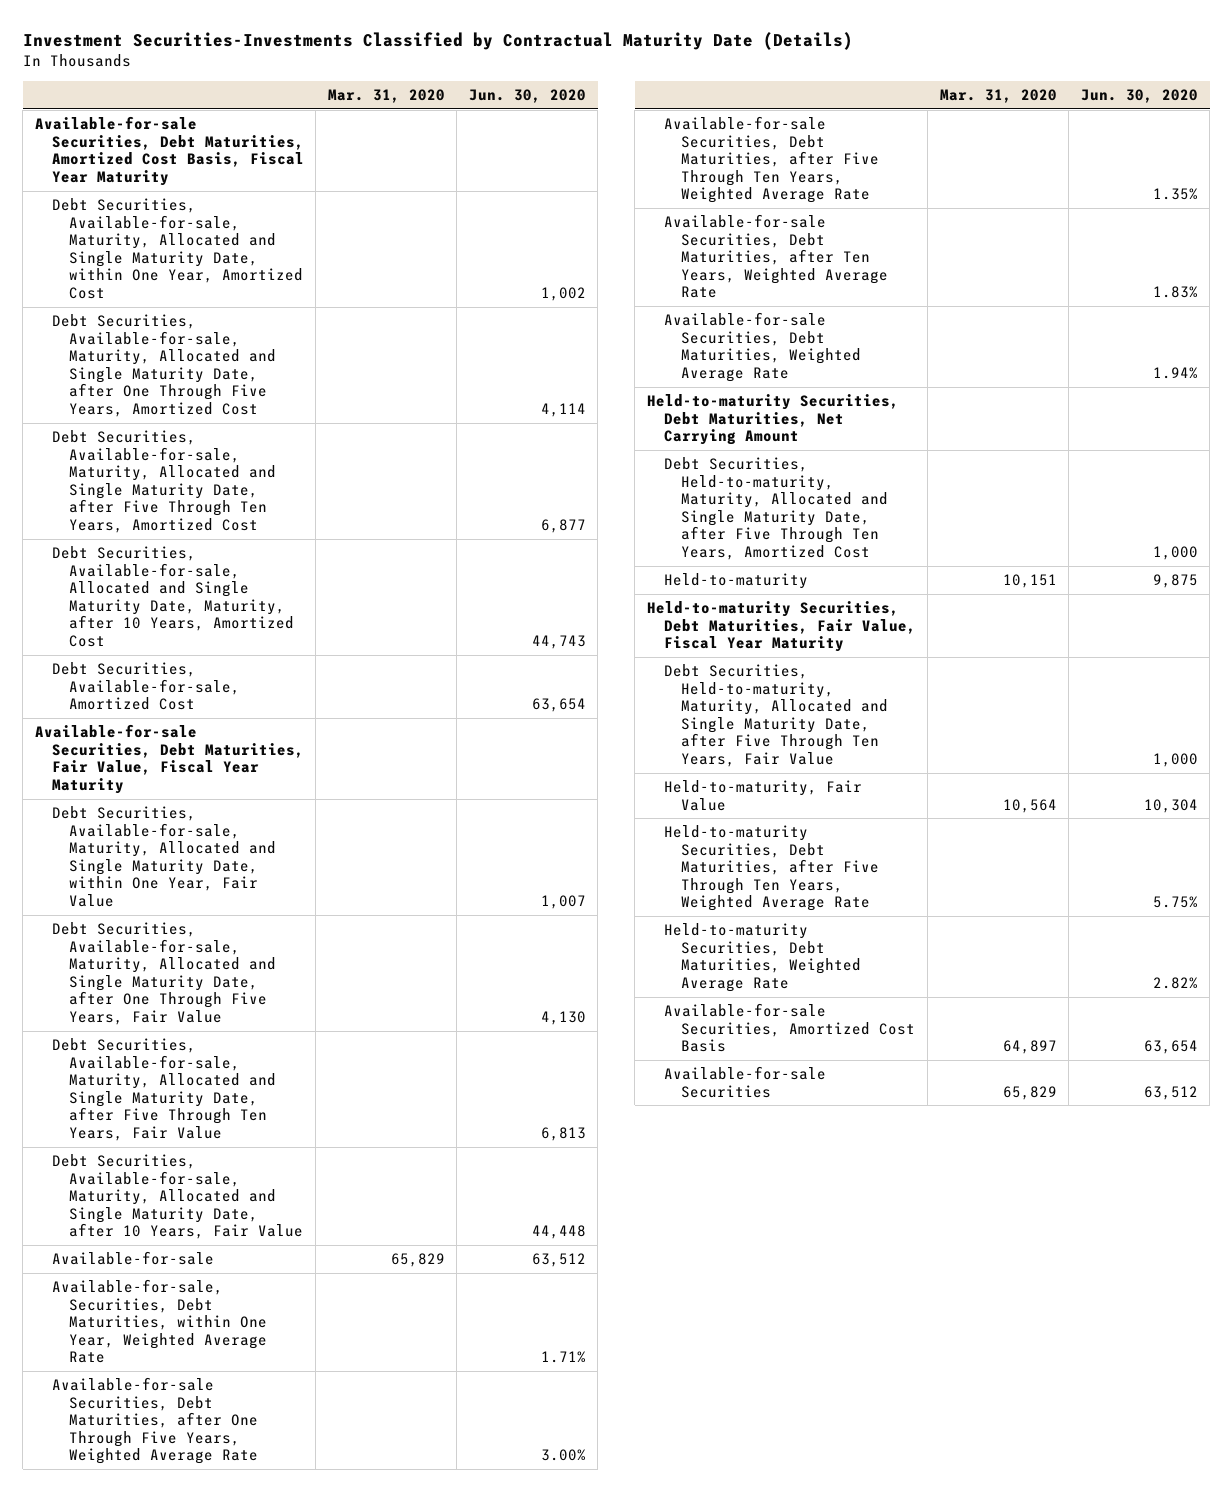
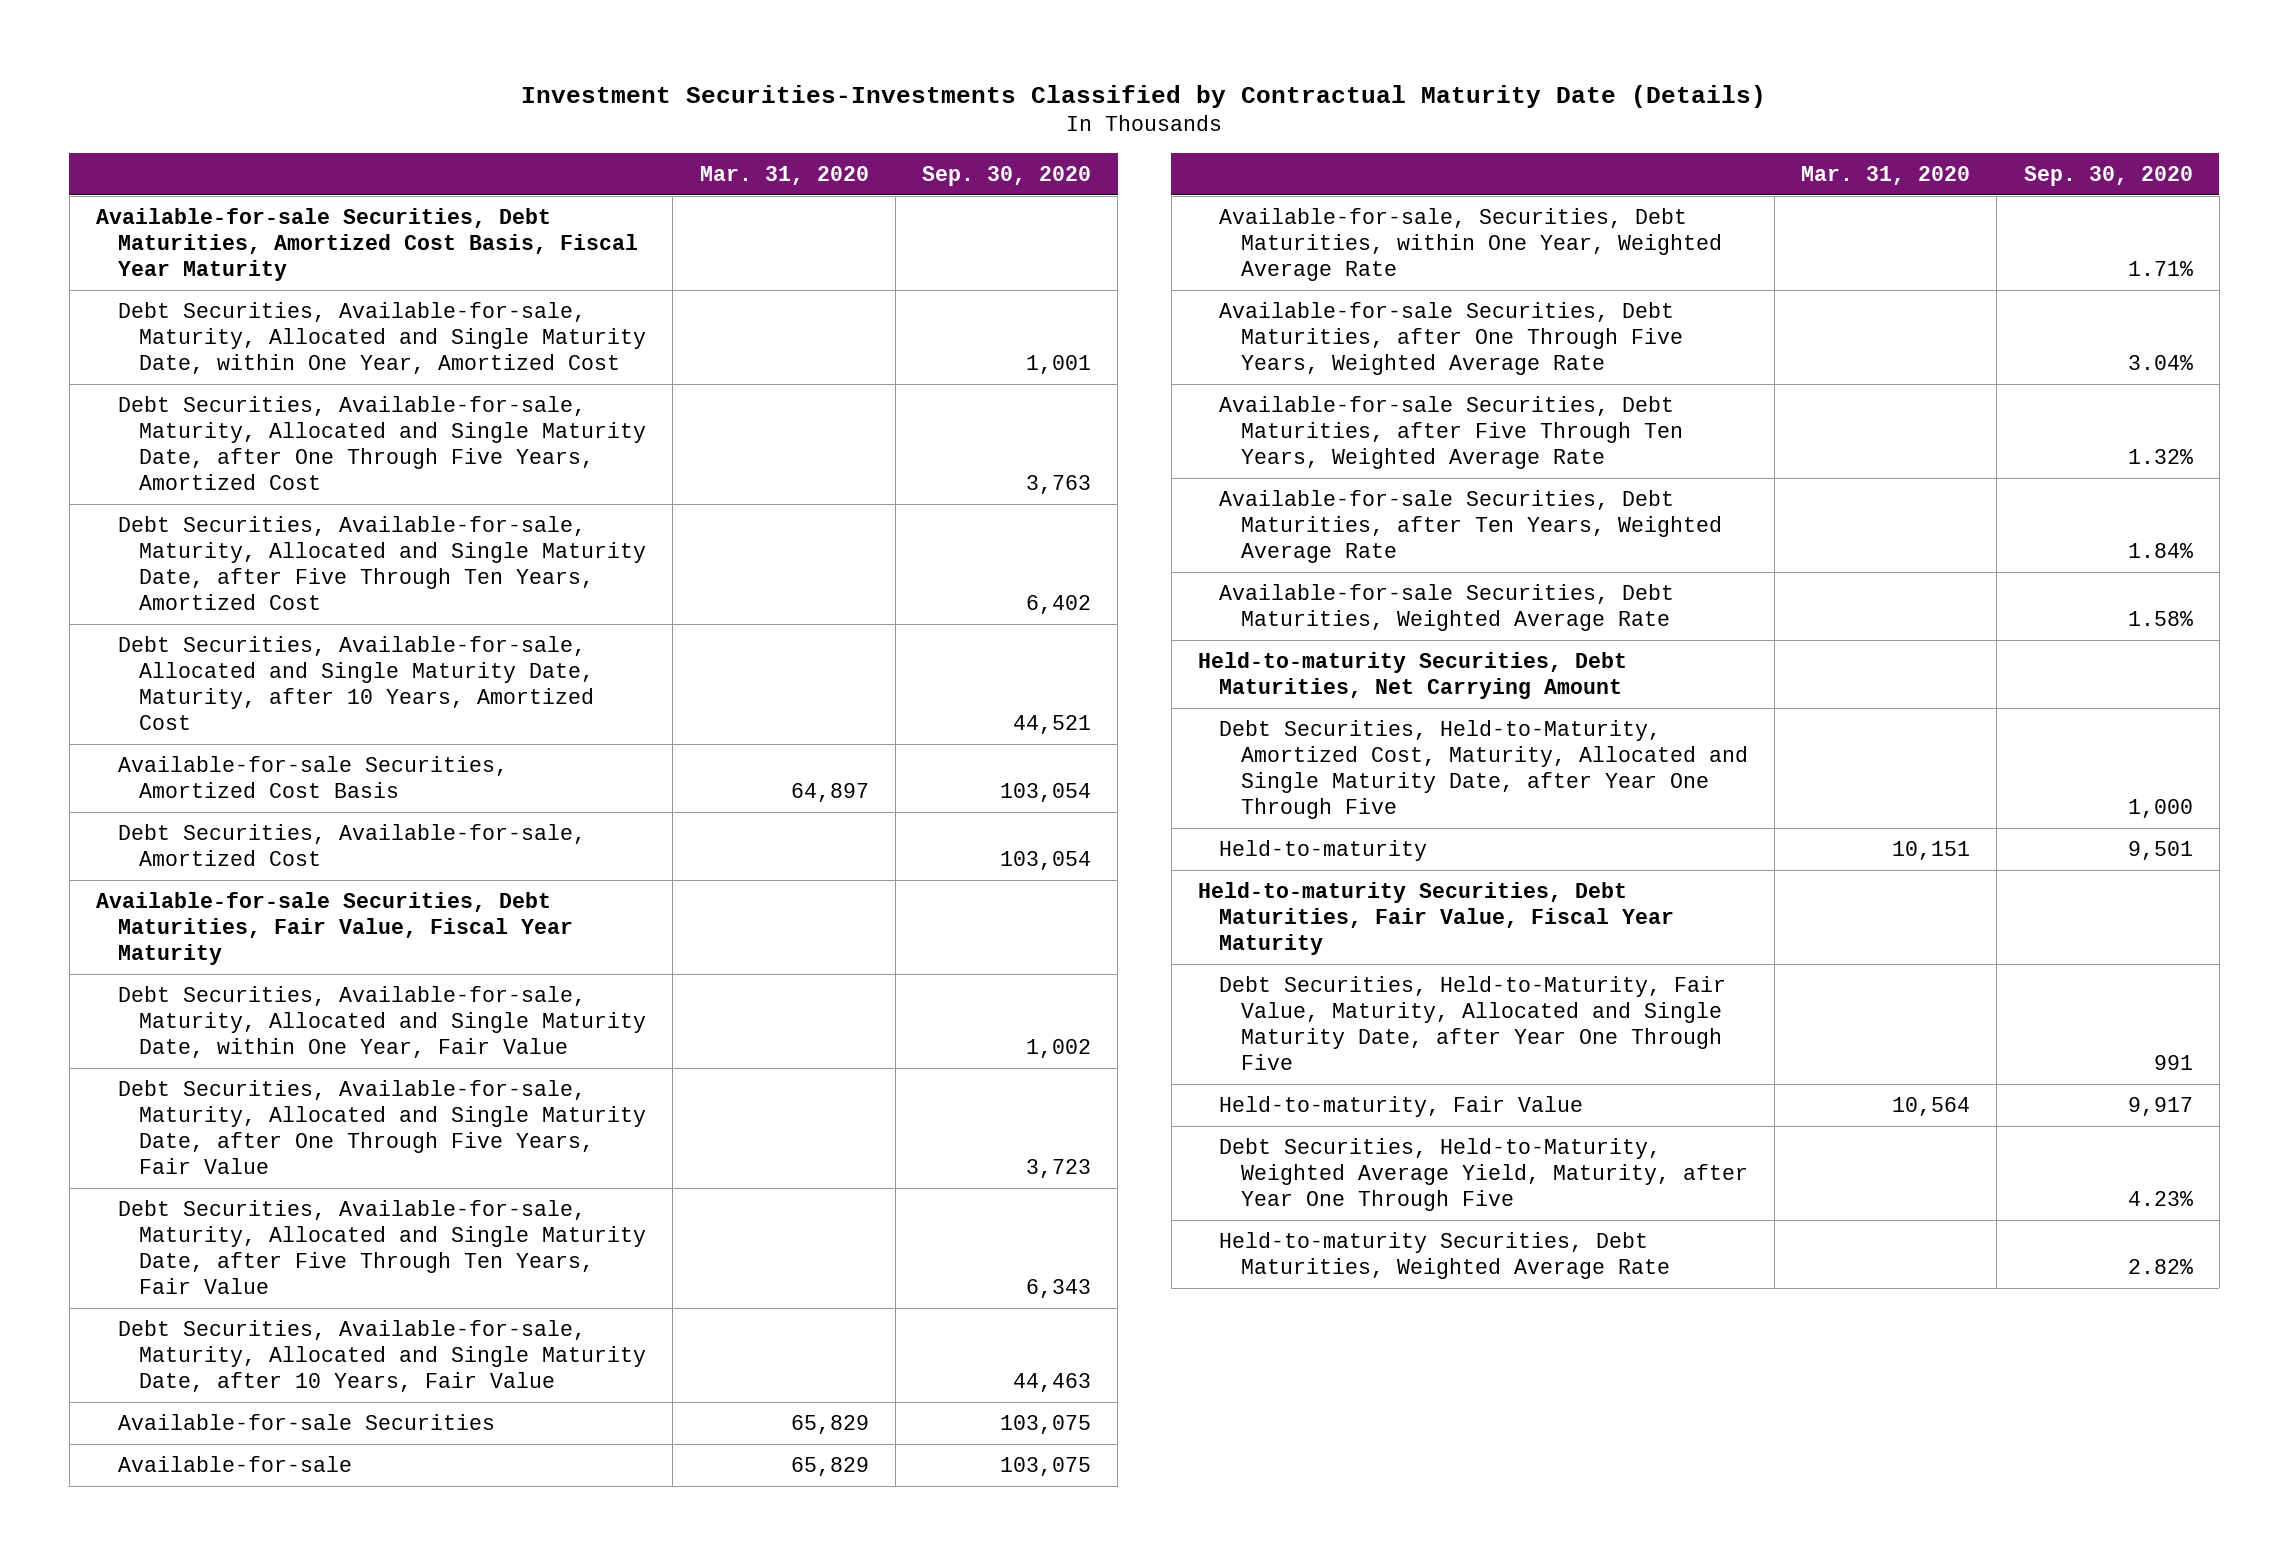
- | Mar. 31, 2020 | Jun. 30, 2020
+ | Mar. 31, 2020 | Sep. 30, 2020
moved up: Available-for-sale Securities, Amortized Cost Basis | 64,897 | 103,054
moved up: Available-for-sale Securities | 65,829 | 103,075
- Debt Securities, Held-to-maturity, Maturity, Allocated and Single Maturity Date, after Five Through Ten Years, Amortized Cost | | 1,000
+ Debt Securities, Held-to-Maturity, Amortized Cost, Maturity, Allocated and Single Maturity Date, after Year One Through Five | | 1,000
- Debt Securities, Held-to-maturity, Maturity, Allocated and Single Maturity Date, after Five Through Ten Years, Fair Value | | 1,000
+ Debt Securities, Held-to-Maturity, Fair Value, Maturity, Allocated and Single Maturity Date, after Year One Through Five | | 991
- Held-to-maturity Securities, Debt Maturities, after Five Through Ten Years, Weighted Average Rate | | 5.75%
+ Debt Securities, Held-to-Maturity, Weighted Average Yield, Maturity, after Year One Through Five | | 4.23%

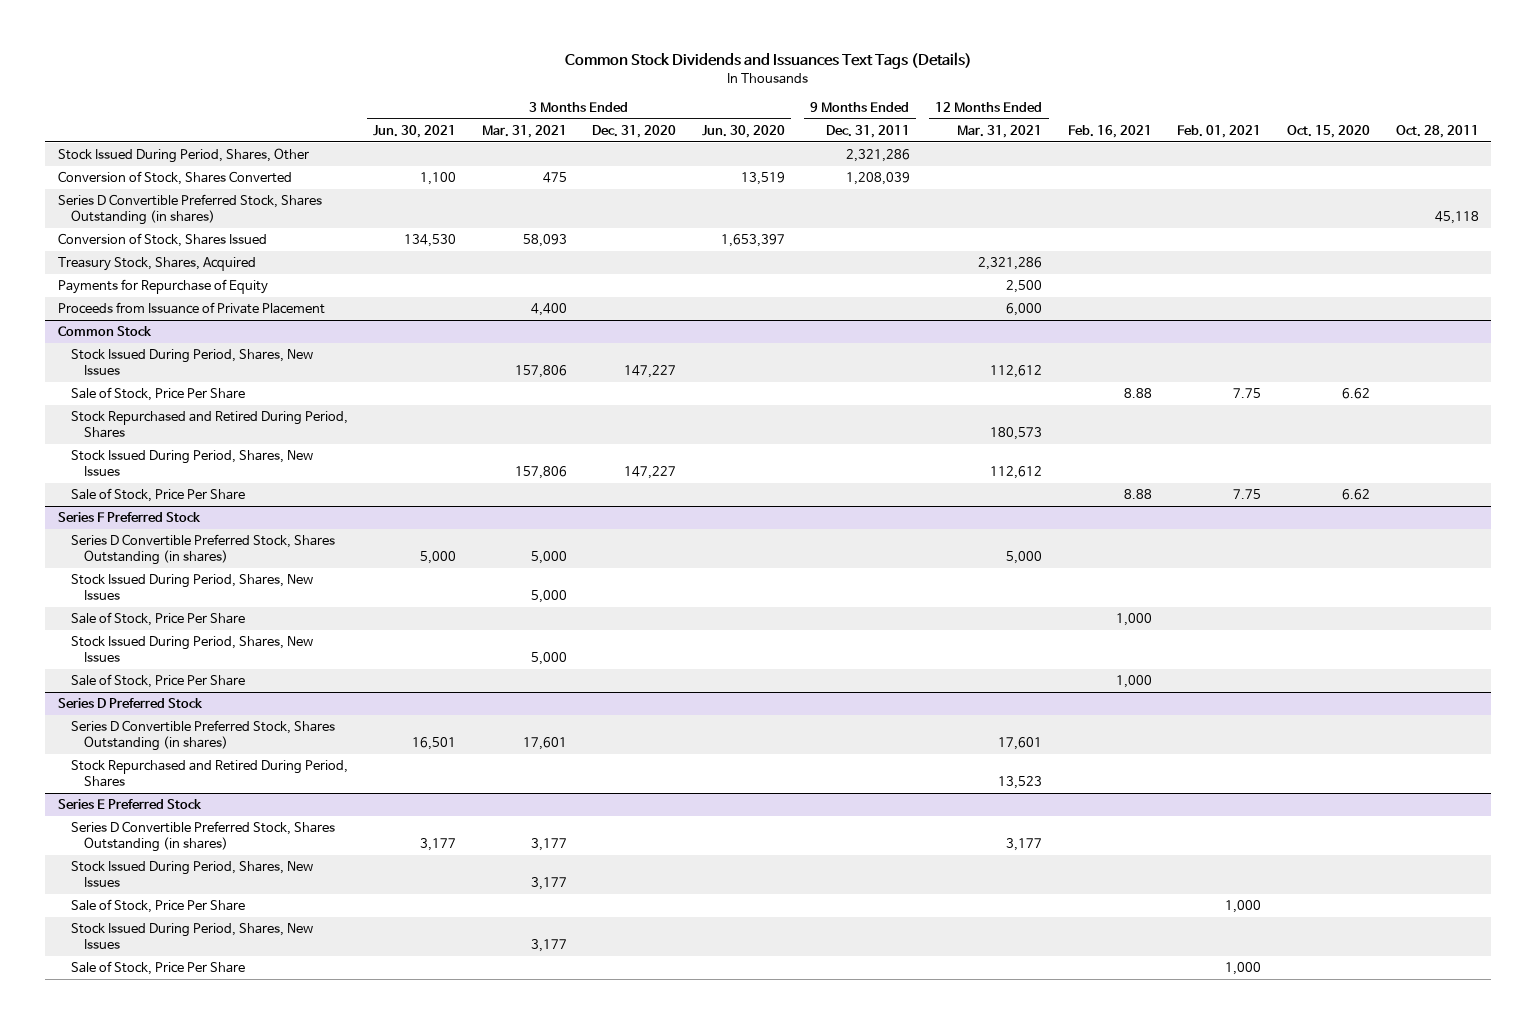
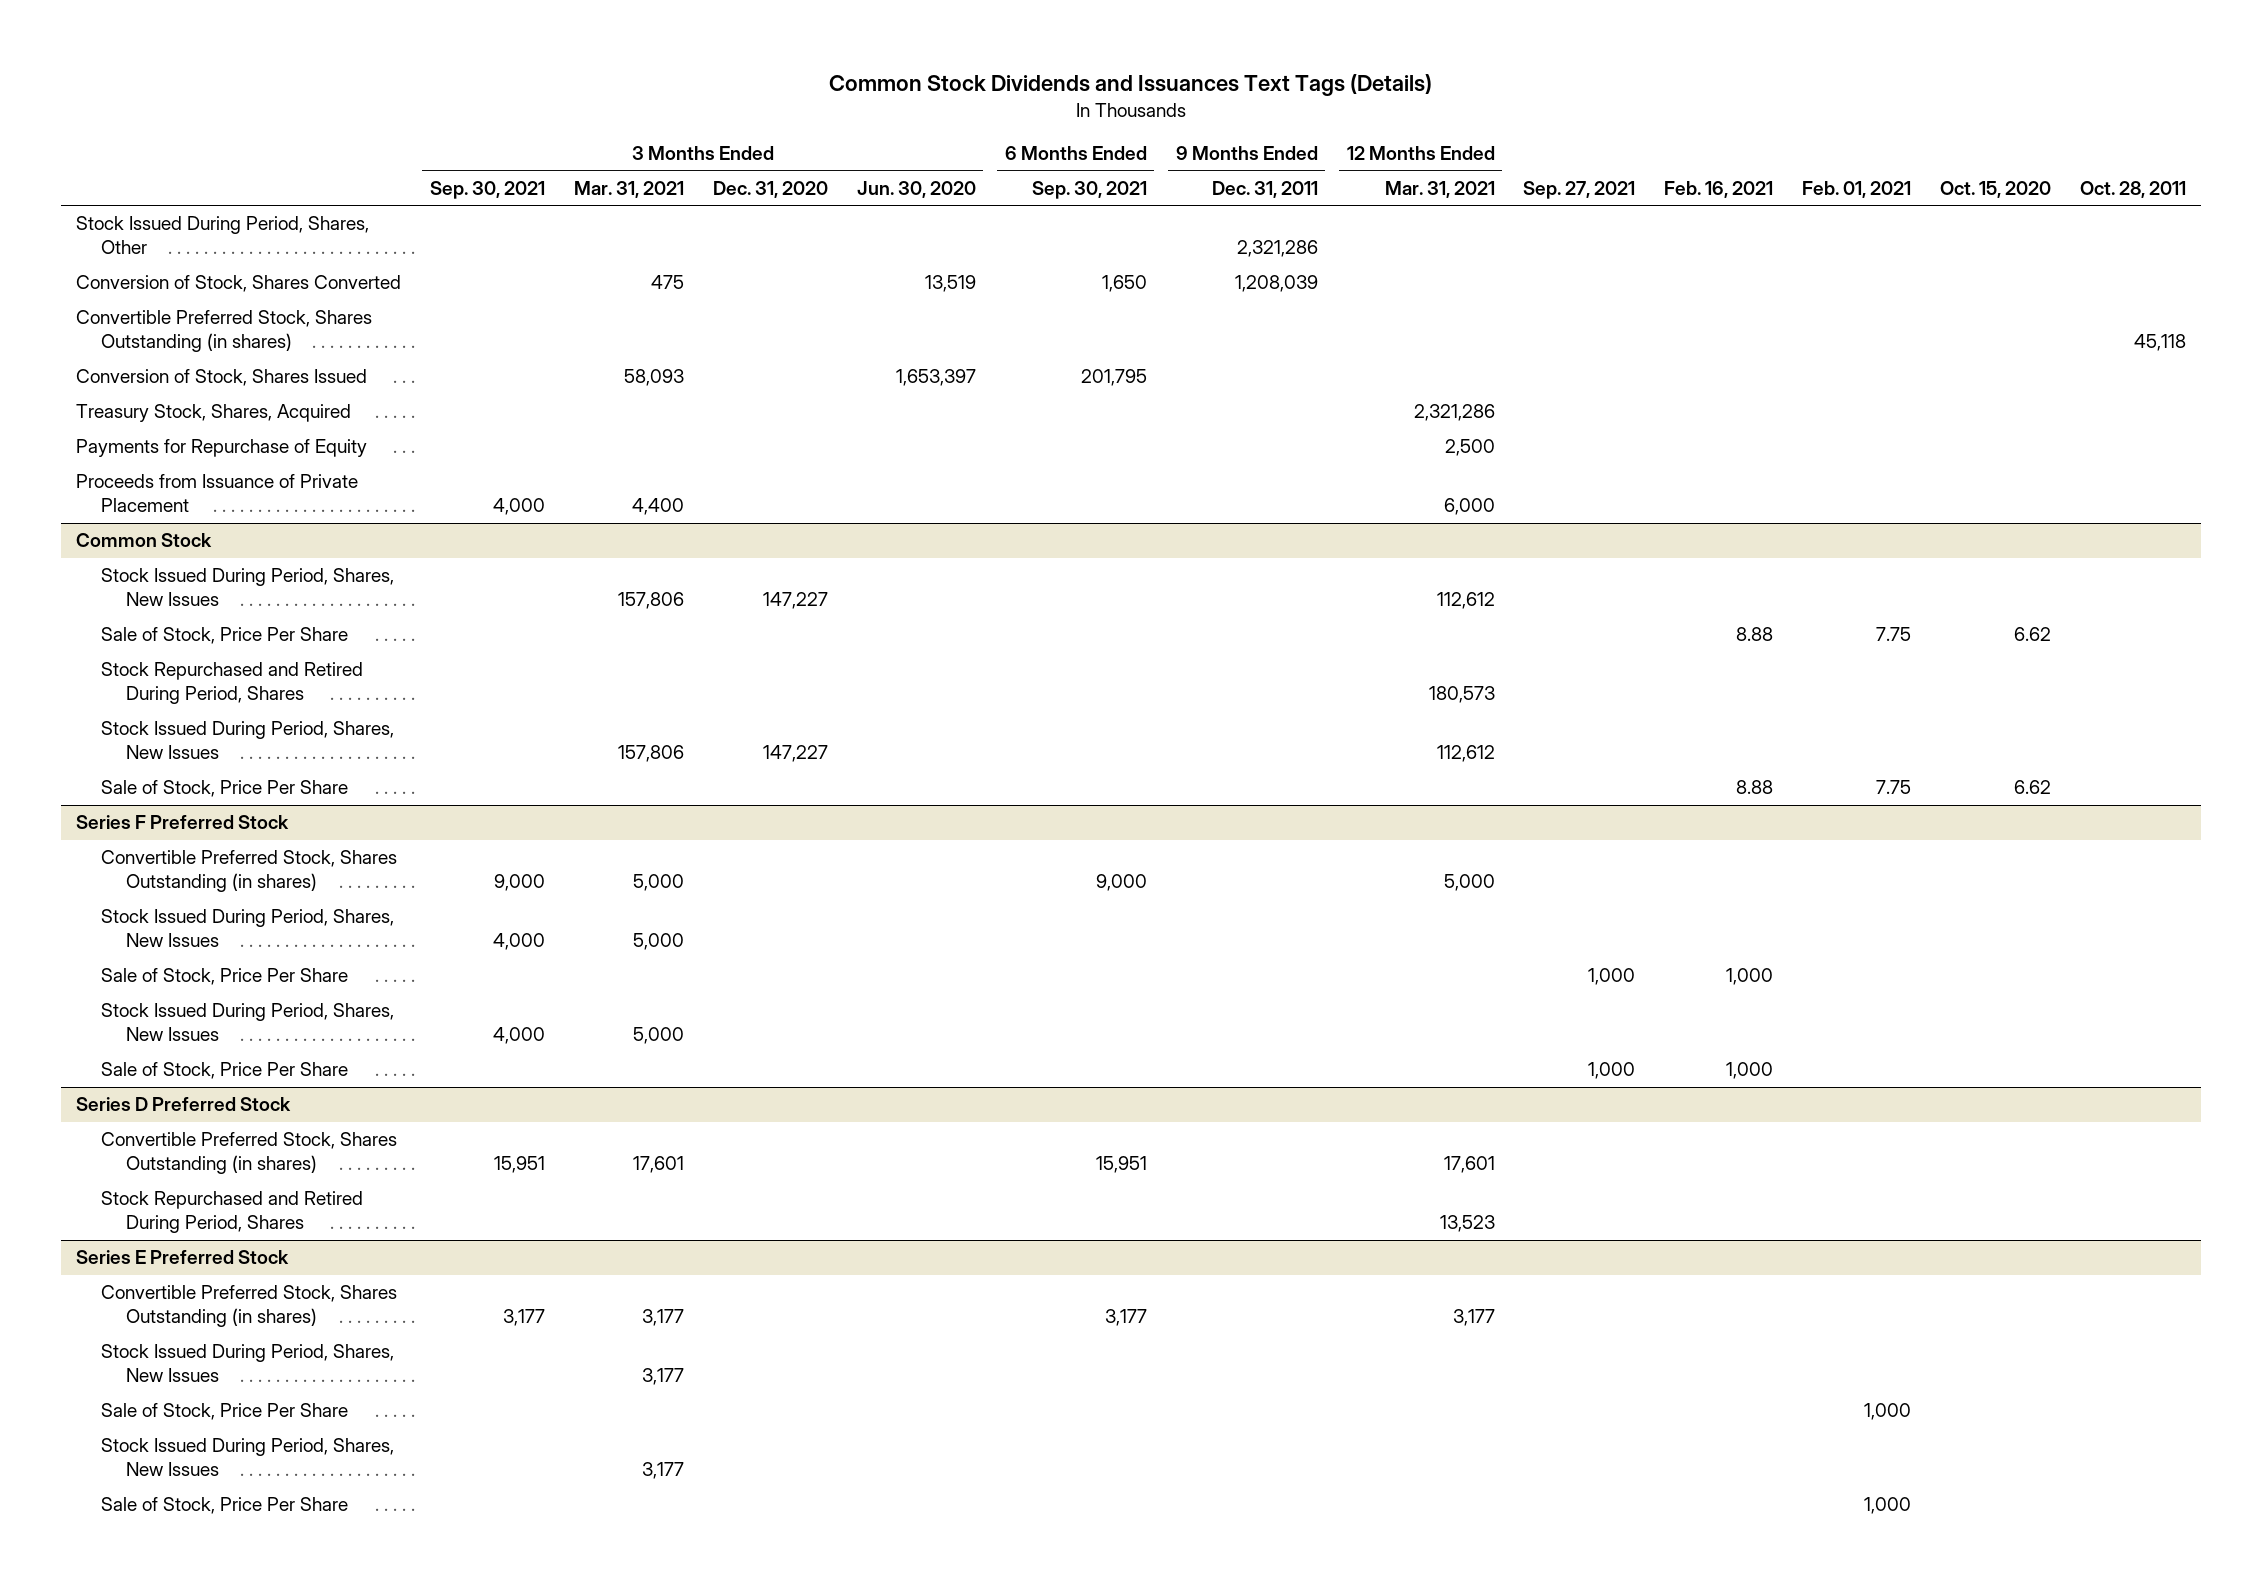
- | 3 Months Ended Jun. 30, 2021 | 3 Months Ended Mar. 31, 2021 | 3 Months Ended Dec. 31, 2020 | 3 Months Ended Jun. 30, 2020 | 9 Months Ended Dec. 31, 2011 | 12 Months Ended Mar. 31, 2021 | Feb. 16, 2021 | Feb. 01, 2021 | Oct. 15, 2020 | Oct. 28, 2011
+ | 3 Months Ended Sep. 30, 2021 | 3 Months Ended Mar. 31, 2021 | 3 Months Ended Dec. 31, 2020 | 3 Months Ended Jun. 30, 2020 | 6 Months Ended Sep. 30, 2021 | 9 Months Ended Dec. 31, 2011 | 12 Months Ended Mar. 31, 2021 | Sep. 27, 2021 | Feb. 16, 2021 | Feb. 01, 2021 | Oct. 15, 2020 | Oct. 28, 2011
- Series D Convertible Preferred Stock, Shares Outstanding (in shares) | | | | | | | | | | 45,118
+ Convertible Preferred Stock, Shares Outstanding (in shares) | | | | | | | | | | | | 45,118
@ Series F Preferred Stock
- Series D Convertible Preferred Stock, Shares Outstanding (in shares) | 5,000 | 5,000 | | | | 5,000 | | | |
+ Convertible Preferred Stock, Shares Outstanding (in shares) | 9,000 | 5,000 | | | 9,000 | | 5,000 | | | | |
@ Series D Preferred Stock
- Series D Convertible Preferred Stock, Shares Outstanding (in shares) | 16,501 | 17,601 | | | | 17,601 | | | |
+ Convertible Preferred Stock, Shares Outstanding (in shares) | 15,951 | 17,601 | | | 15,951 | | 17,601 | | | | |
@ Series E Preferred Stock
- Series D Convertible Preferred Stock, Shares Outstanding (in shares) | 3,177 | 3,177 | | | | 3,177 | | | |
+ Convertible Preferred Stock, Shares Outstanding (in shares) | 3,177 | 3,177 | | | 3,177 | | 3,177 | | | | |

